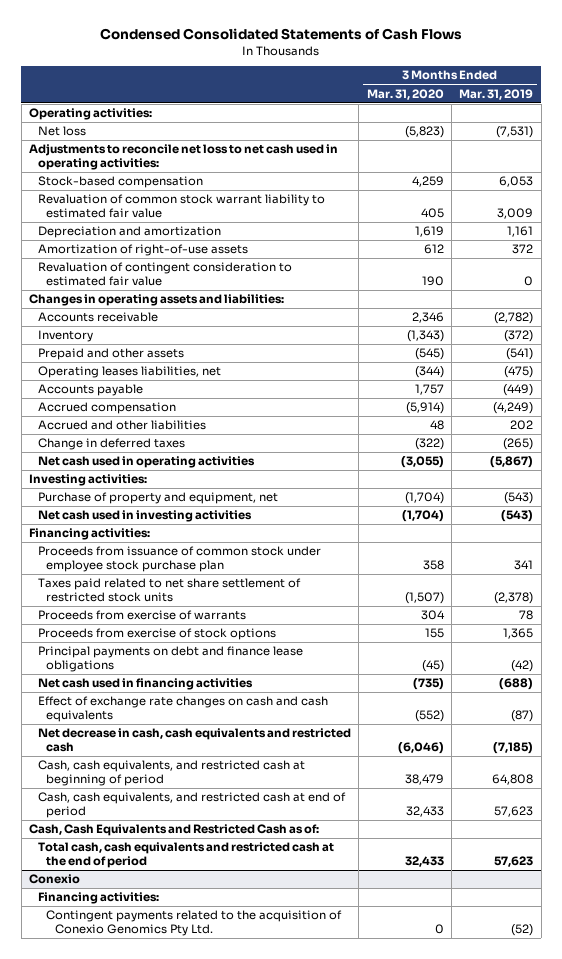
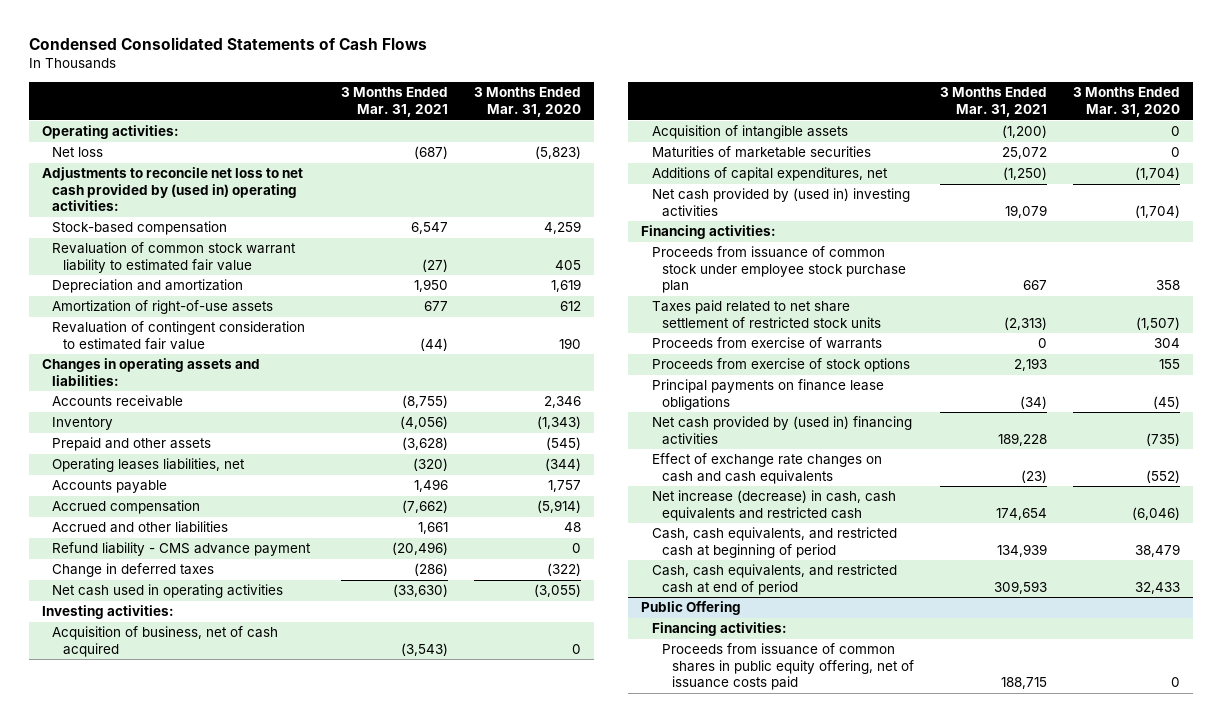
- | 3 Months Ended Mar. 31, 2020 | 3 Months Ended Mar. 31, 2019
+ | 3 Months Ended Mar. 31, 2021 | 3 Months Ended Mar. 31, 2020
- Adjustments to reconcile net loss to net cash used in operating activities:
+ Adjustments to reconcile net loss to net cash provided by (used in) operating activities:
+ Refund liability - CMS advance payment | (20,496) | 0
- Purchase of property and equipment, net | (1,704) | (543)
- Net cash used in investing activities | (1,704) | (543)
+ Acquisition of business, net of cash acquired | (3,543) | 0
+ Acquisition of intangible assets | (1,200) | 0
+ Maturities of marketable securities | 25,072 | 0
+ Additions of capital expenditures, net | (1,250) | (1,704)
+ Net cash provided by (used in) investing activities | 19,079 | (1,704)
- Principal payments on debt and finance lease obligations | (45) | (42)
- Net cash used in financing activities | (735) | (688)
+ Principal payments on finance lease obligations | (34) | (45)
+ Net cash provided by (used in) financing activities | 189,228 | (735)
- Net decrease in cash, cash equivalents and restricted cash | (6,046) | (7,185)
+ Net increase (decrease) in cash, cash equivalents and restricted cash | 174,654 | (6,046)
- Cash, Cash Equivalents and Restricted Cash as of:
- Total cash, cash equivalents and restricted cash at the end of period | 32,433 | 57,623
- Conexio
+ Public Offering
- Contingent payments related to the acquisition of Conexio Genomics Pty Ltd. | 0 | (52)
+ Proceeds from issuance of common shares in public equity offering, net of issuance costs paid | 188,715 | 0

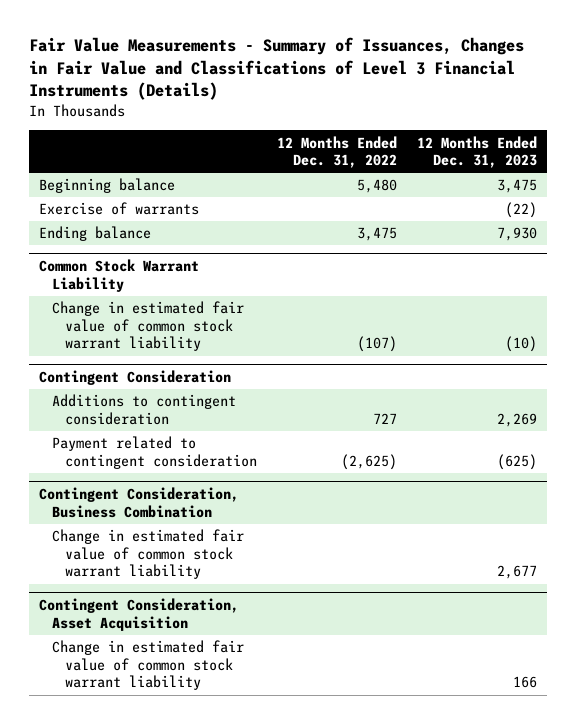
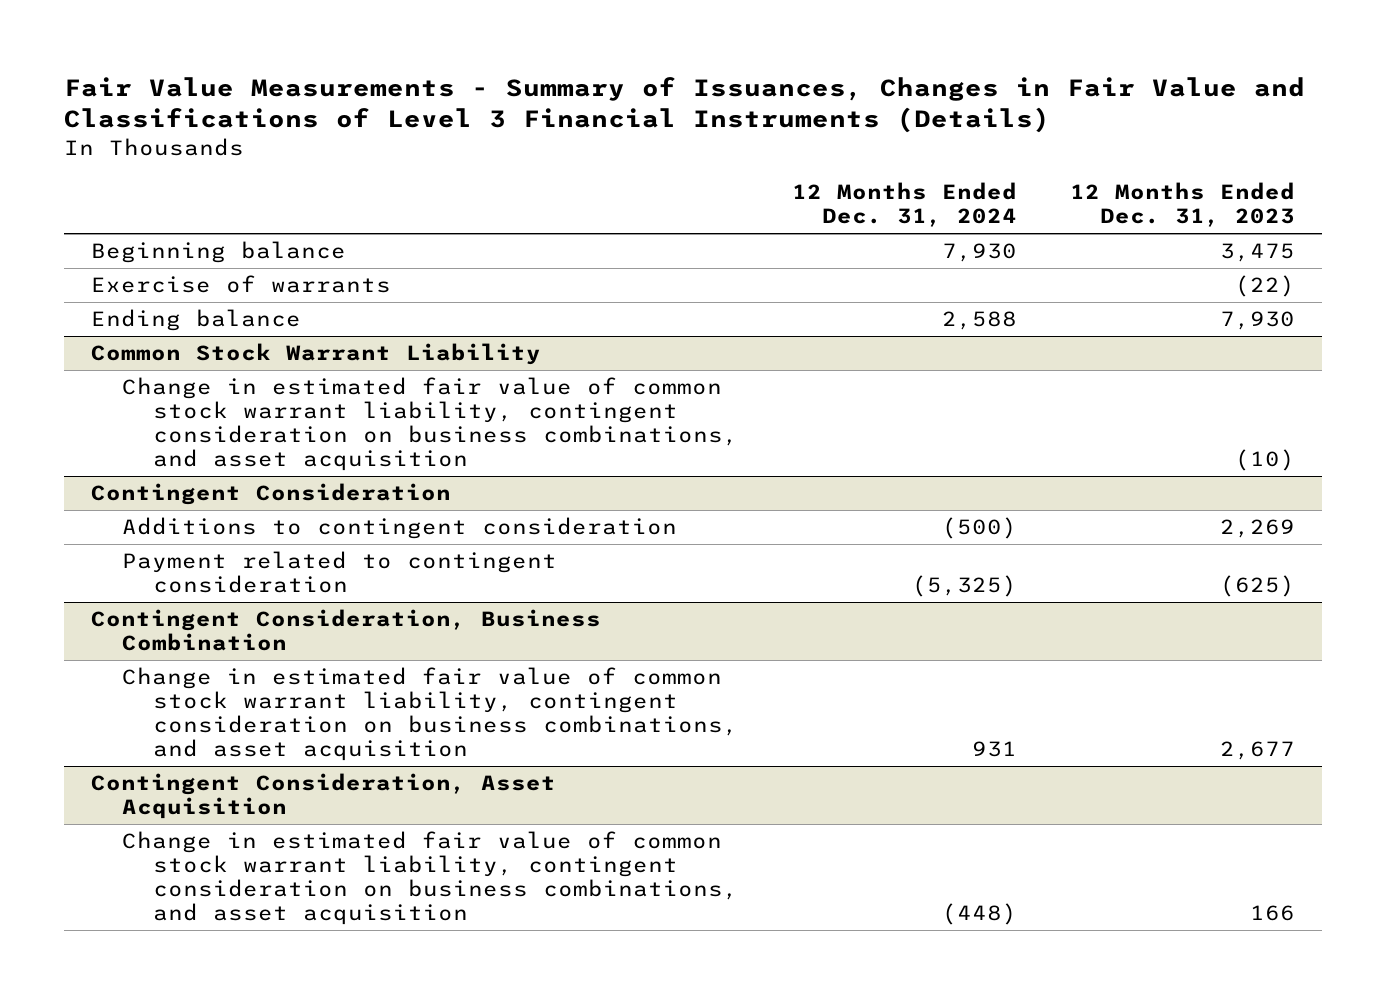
- | 12 Months Ended Dec. 31, 2022 | 12 Months Ended Dec. 31, 2023
+ | 12 Months Ended Dec. 31, 2024 | 12 Months Ended Dec. 31, 2023
@ Common Stock Warrant Liability
- Change in estimated fair value of common stock warrant liability | (107) | (10)
+ Change in estimated fair value of common stock warrant liability, contingent consideration on business combinations, and asset acquisition | | (10)
@ Contingent Consideration, Business Combination
- Change in estimated fair value of common stock warrant liability | | 2,677
+ Change in estimated fair value of common stock warrant liability, contingent consideration on business combinations, and asset acquisition | 931 | 2,677
@ Contingent Consideration, Asset Acquisition
- Change in estimated fair value of common stock warrant liability | | 166
+ Change in estimated fair value of common stock warrant liability, contingent consideration on business combinations, and asset acquisition | (448) | 166

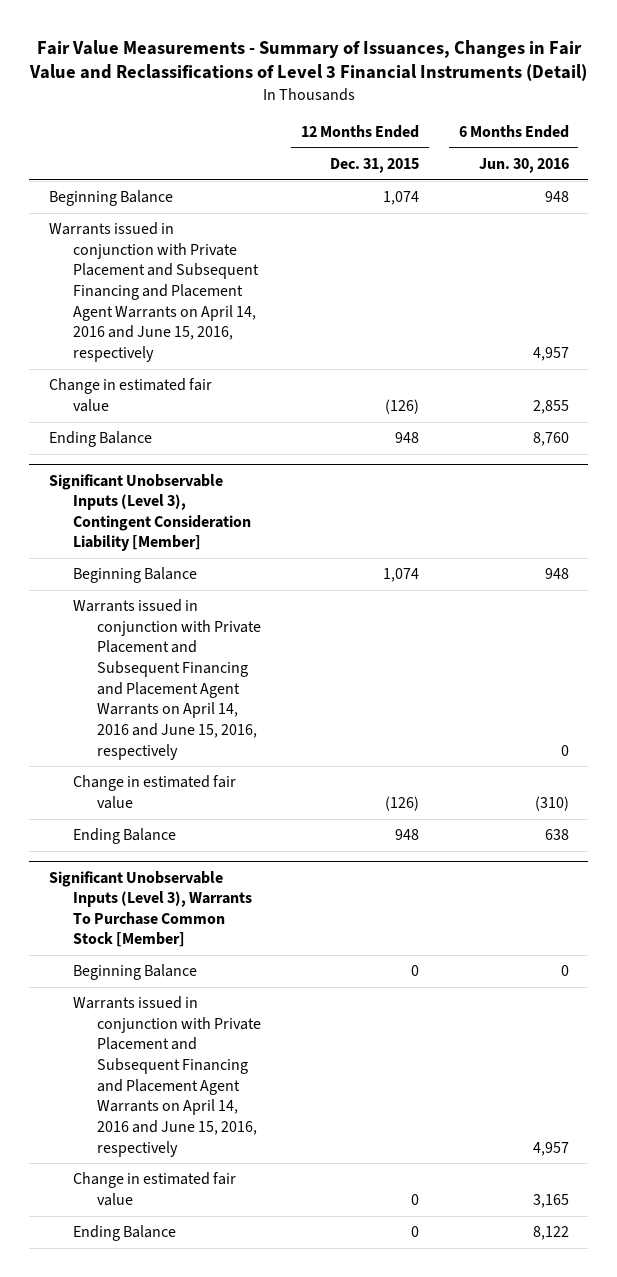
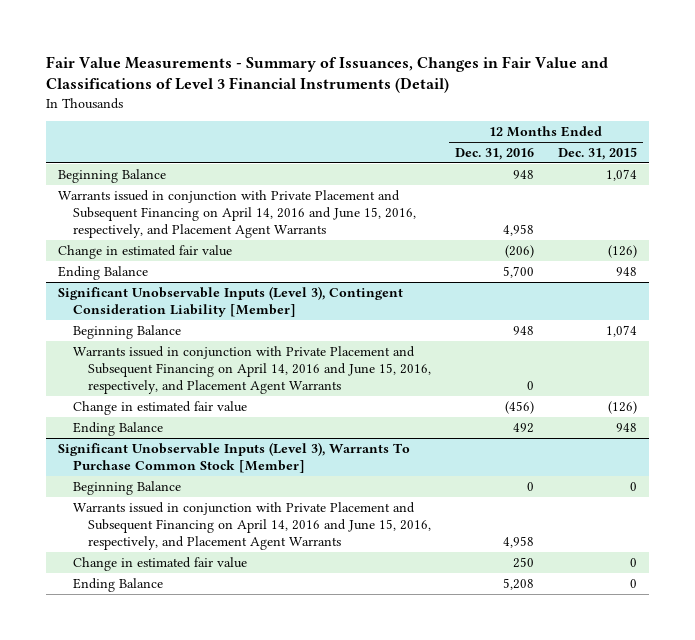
- Fair Value Measurements - Summary of Issuances, Changes in Fair Value and Reclassifications of Level 3 Financial Instruments (Detail)
+ Fair Value Measurements - Summary of Issuances, Changes in Fair Value and Classifications of Level 3 Financial Instruments (Detail)
- | 12 Months Ended Dec. 31, 2015 | 6 Months Ended Jun. 30, 2016
+ | 12 Months Ended Dec. 31, 2016 | 12 Months Ended Dec. 31, 2015
- Warrants issued in conjunction with Private Placement and Subsequent Financing and Placement Agent Warrants on April 14, 2016 and June 15, 2016, respectively | | 4,957
+ Warrants issued in conjunction with Private Placement and Subsequent Financing on April 14, 2016 and June 15, 2016, respectively, and Placement Agent Warrants | 4,958 |
@ Significant Unobservable Inputs (Level 3), Contingent Consideration Liability [Member]
- Warrants issued in conjunction with Private Placement and Subsequent Financing and Placement Agent Warrants on April 14, 2016 and June 15, 2016, respectively | | 0
+ Warrants issued in conjunction with Private Placement and Subsequent Financing on April 14, 2016 and June 15, 2016, respectively, and Placement Agent Warrants | 0 |
@ Significant Unobservable Inputs (Level 3), Warrants To Purchase Common Stock [Member]
- Warrants issued in conjunction with Private Placement and Subsequent Financing and Placement Agent Warrants on April 14, 2016 and June 15, 2016, respectively | | 4,957
+ Warrants issued in conjunction with Private Placement and Subsequent Financing on April 14, 2016 and June 15, 2016, respectively, and Placement Agent Warrants | 4,958 |

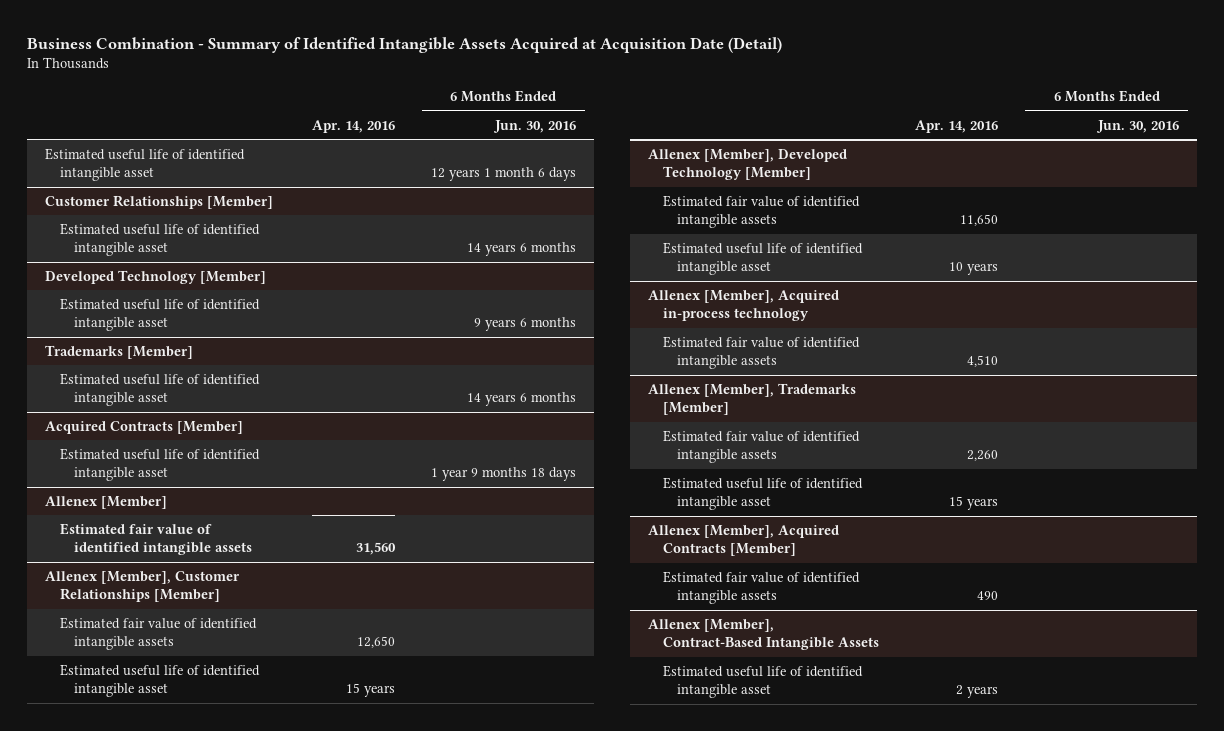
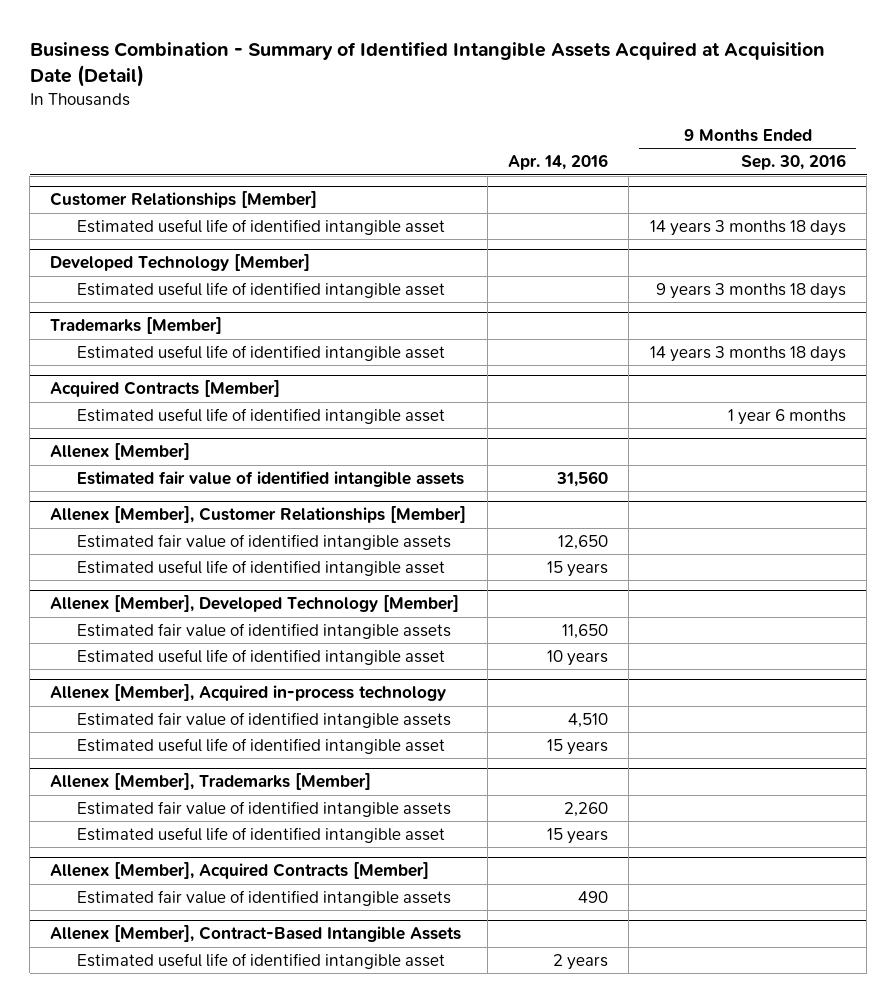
- | Apr. 14, 2016 | 6 Months Ended Jun. 30, 2016
+ | Apr. 14, 2016 | 9 Months Ended Sep. 30, 2016
- Estimated useful life of identified intangible asset | | 12 years 1 month 6 days
@ Allenex [Member], Acquired in-process technology
+ Estimated useful life of identified intangible asset | 15 years |

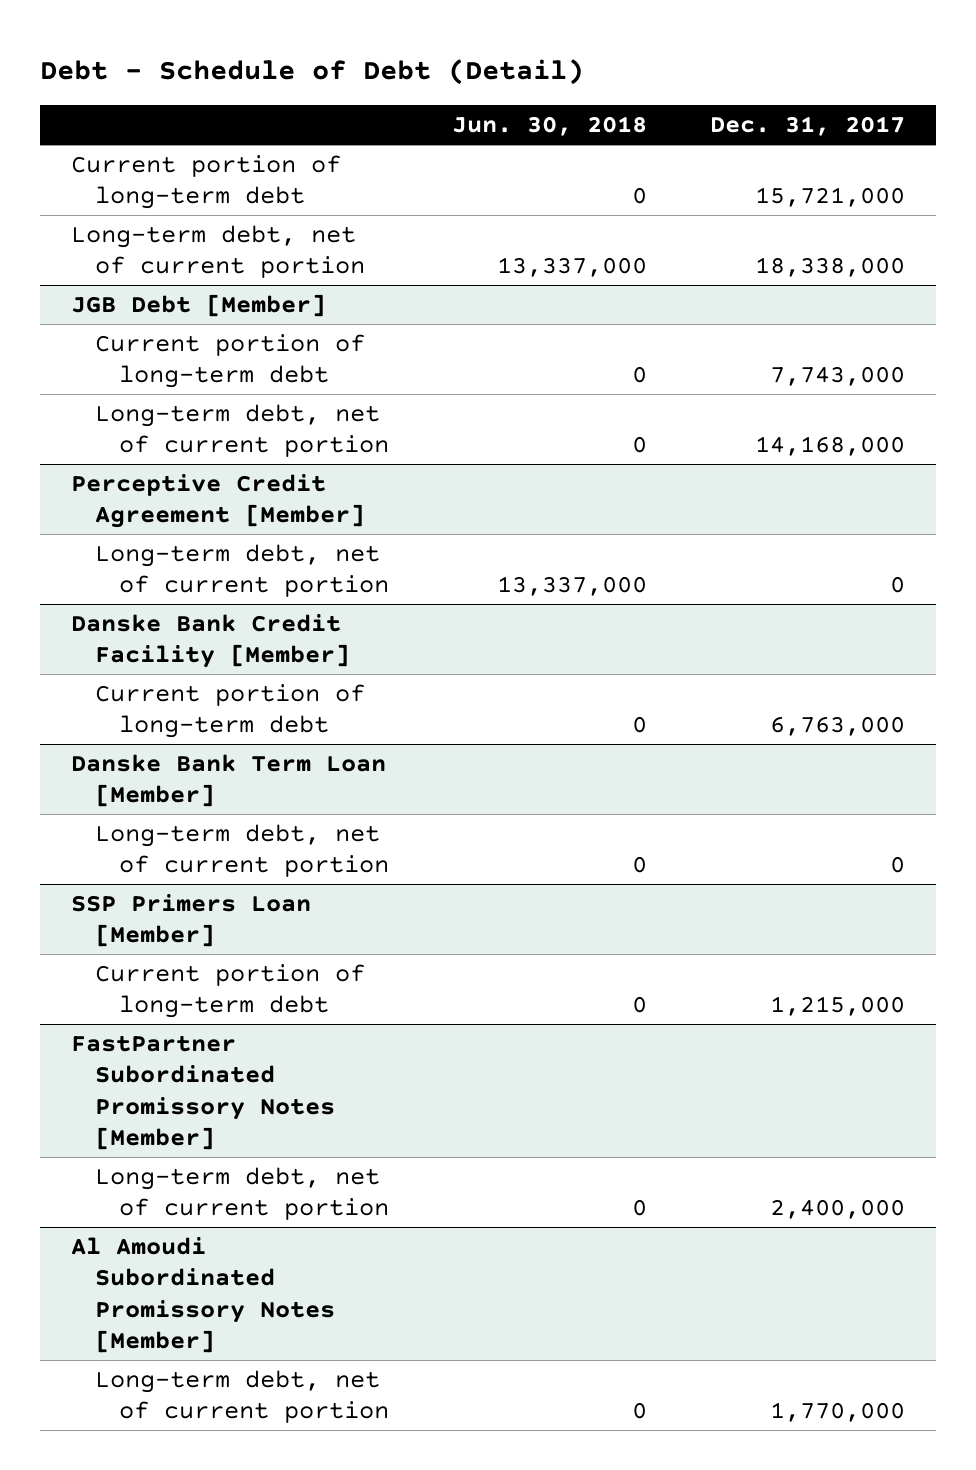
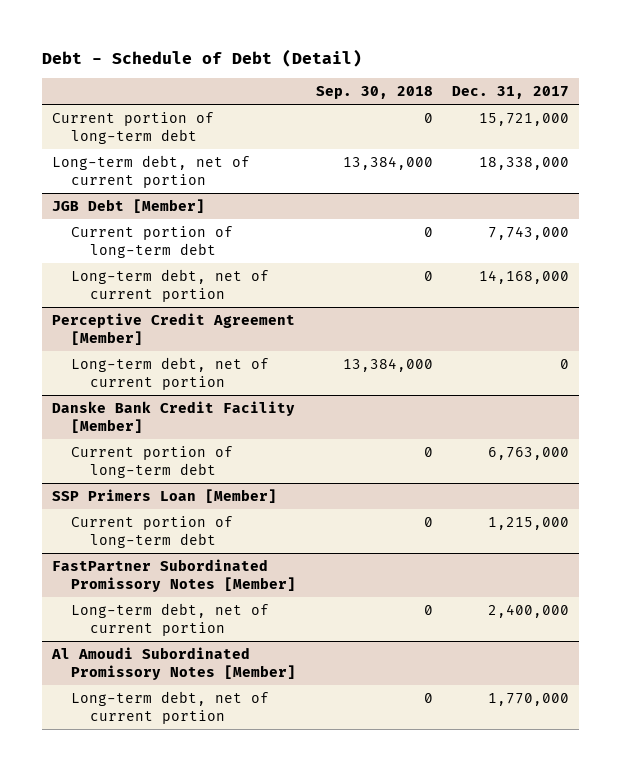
- | Jun. 30, 2018 | Dec. 31, 2017
+ | Sep. 30, 2018 | Dec. 31, 2017
- Danske Bank Term Loan [Member]
- Long-term debt, net of current portion | 0 | 0

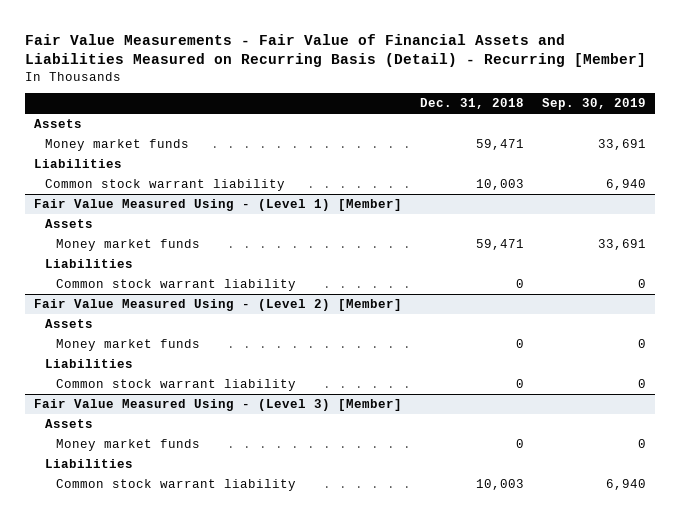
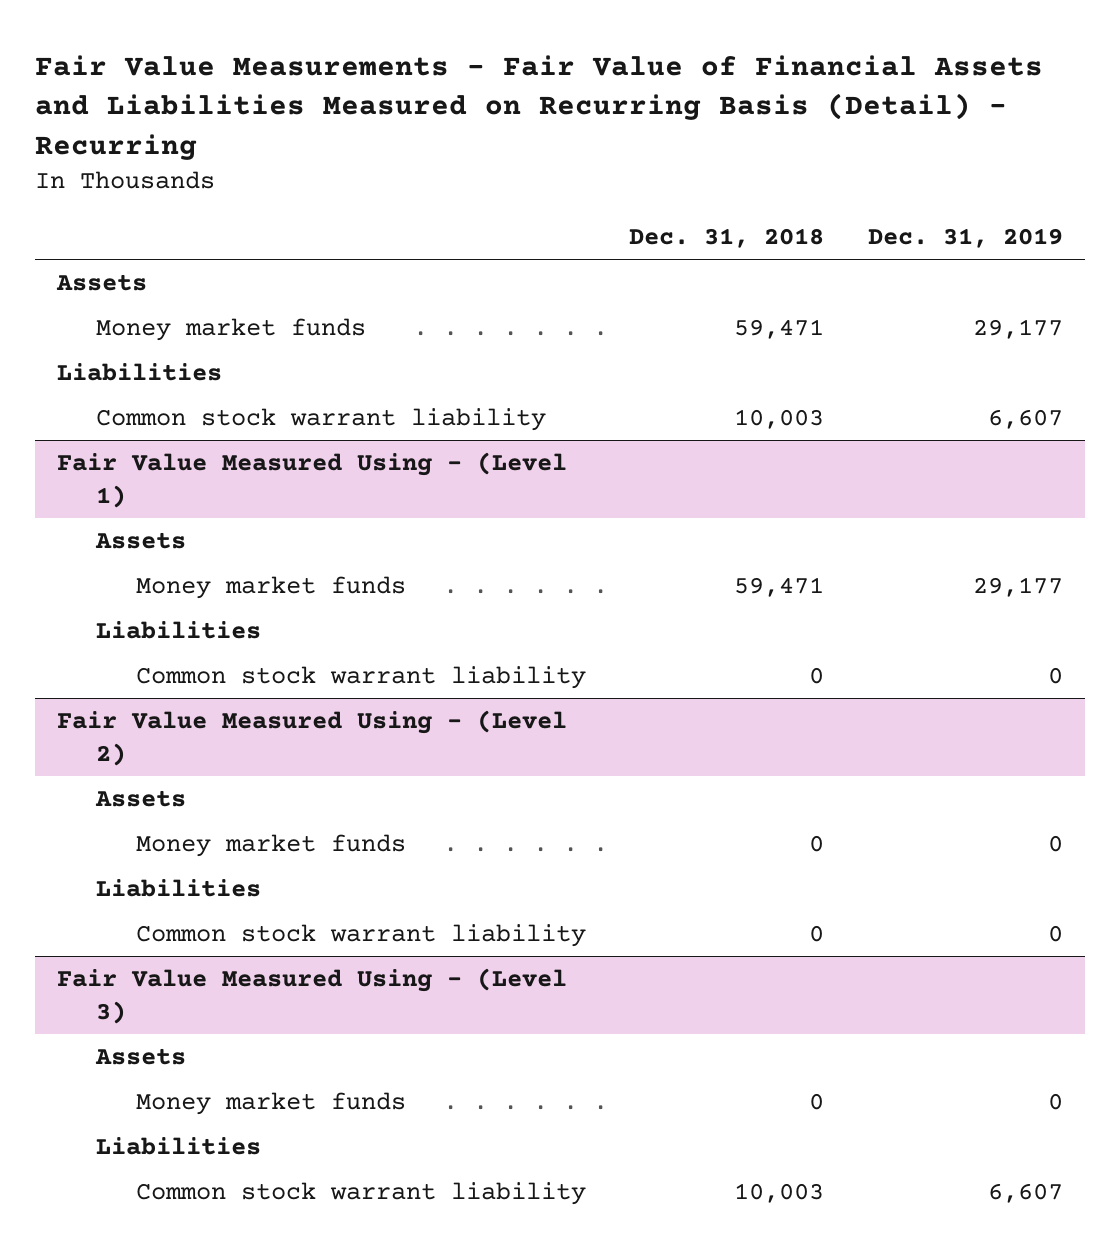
- Fair Value Measurements - Fair Value of Financial Assets and Liabilities Measured on Recurring Basis (Detail) - Recurring [Member]
+ Fair Value Measurements - Fair Value of Financial Assets and Liabilities Measured on Recurring Basis (Detail) - Recurring
- | Dec. 31, 2018 | Sep. 30, 2019
+ | Dec. 31, 2018 | Dec. 31, 2019
- Fair Value Measured Using - (Level 1) [Member]
+ Fair Value Measured Using - (Level 1)
- Fair Value Measured Using - (Level 2) [Member]
+ Fair Value Measured Using - (Level 2)
- Fair Value Measured Using - (Level 3) [Member]
+ Fair Value Measured Using - (Level 3)

